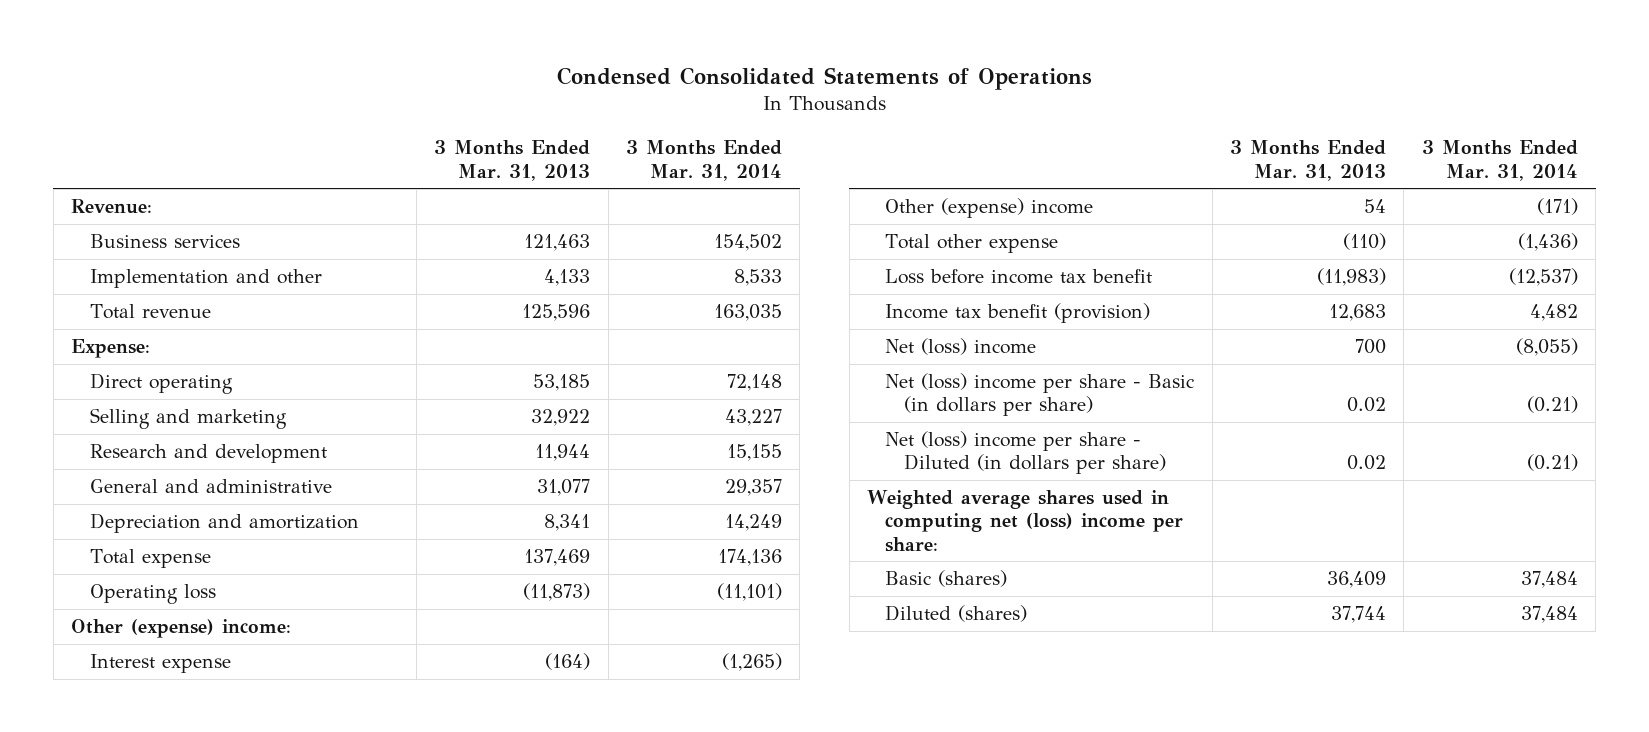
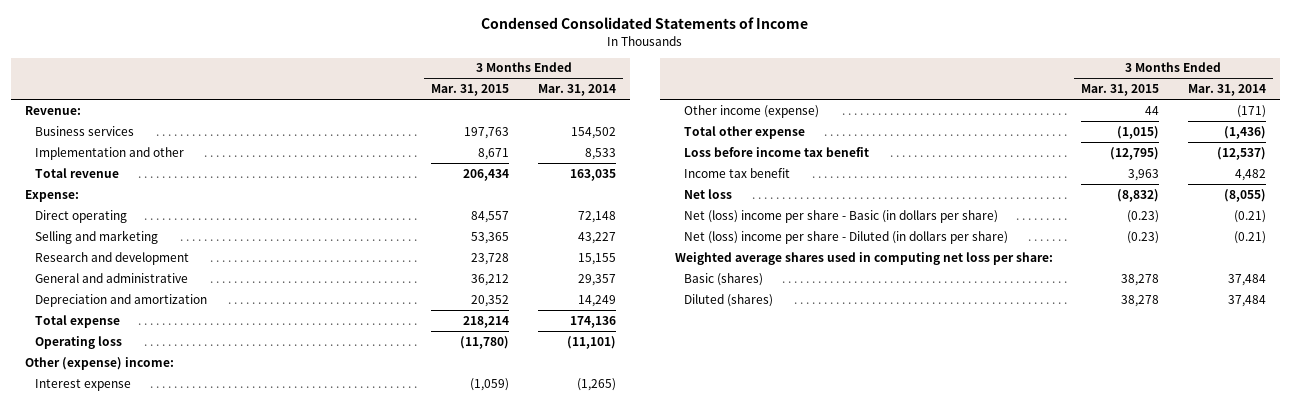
- Condensed Consolidated Statements of Operations
+ Condensed Consolidated Statements of Income
- | 3 Months Ended Mar. 31, 2013 | 3 Months Ended Mar. 31, 2014
+ | 3 Months Ended Mar. 31, 2015 | 3 Months Ended Mar. 31, 2014
- Other (expense) income | 54 | (171)
+ Other income (expense) | 44 | (171)
- Income tax benefit (provision) | 12,683 | 4,482
- Net (loss) income | 700 | (8,055)
+ Income tax benefit | 3,963 | 4,482
+ Net loss | (8,832) | (8,055)
- Weighted average shares used in computing net (loss) income per share:
+ Weighted average shares used in computing net loss per share:

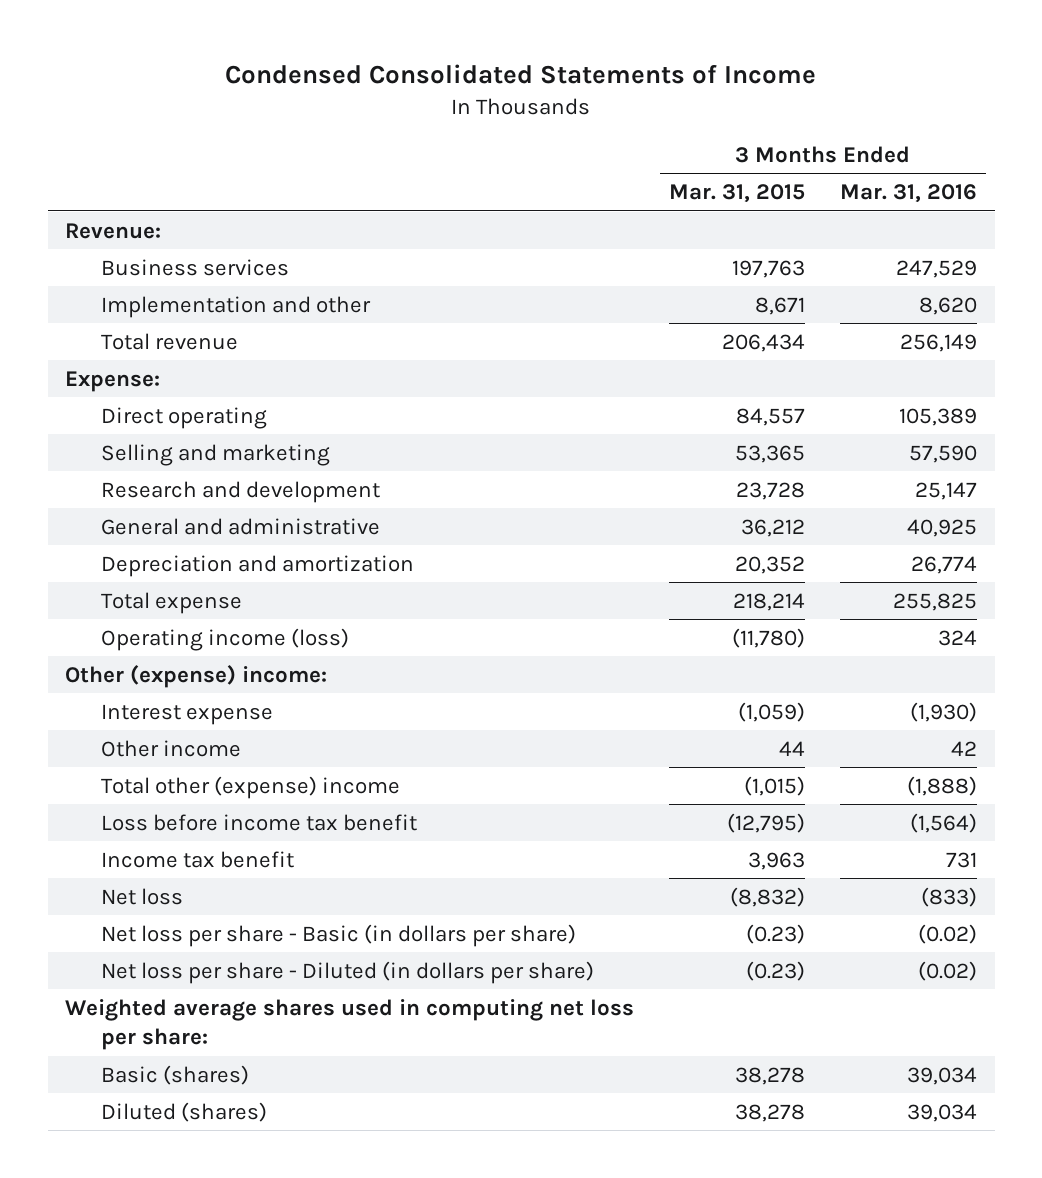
- | 3 Months Ended Mar. 31, 2015 | 3 Months Ended Mar. 31, 2014
+ | 3 Months Ended Mar. 31, 2015 | 3 Months Ended Mar. 31, 2016
- Operating loss | (11,780) | (11,101)
+ Operating income (loss) | (11,780) | 324
- Other income (expense) | 44 | (171)
- Total other expense | (1,015) | (1,436)
+ Other income | 44 | 42
+ Total other (expense) income | (1,015) | (1,888)
- Net (loss) income per share - Basic (in dollars per share) | (0.23) | (0.21)
- Net (loss) income per share - Diluted (in dollars per share) | (0.23) | (0.21)
+ Net loss per share - Basic (in dollars per share) | (0.23) | (0.02)
+ Net loss per share - Diluted (in dollars per share) | (0.23) | (0.02)

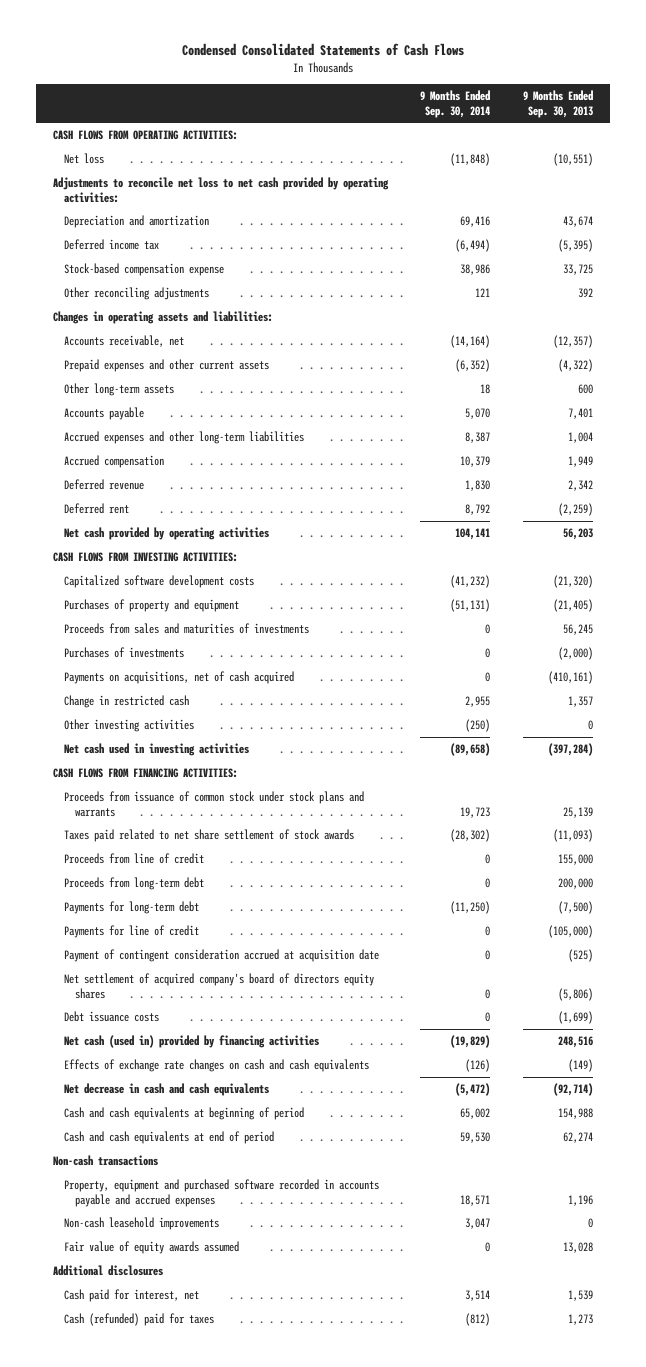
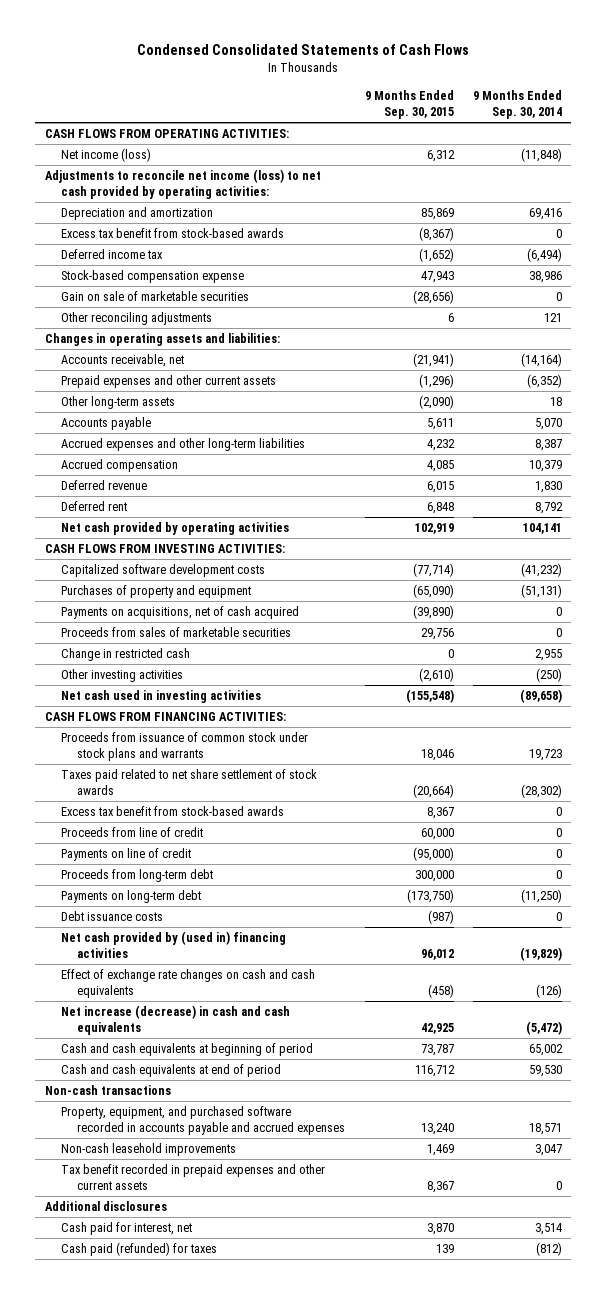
- | 9 Months Ended Sep. 30, 2014 | 9 Months Ended Sep. 30, 2013
+ | 9 Months Ended Sep. 30, 2015 | 9 Months Ended Sep. 30, 2014
- Net loss | (11,848) | (10,551)
- Adjustments to reconcile net loss to net cash provided by operating activities:
+ Net income (loss) | 6,312 | (11,848)
+ Adjustments to reconcile net income (loss) to net cash provided by operating activities:
+ Excess tax benefit from stock-based awards | (8,367) | 0
+ Gain on sale of marketable securities | (28,656) | 0
- Proceeds from sales and maturities of investments | 0 | 56,245
- Purchases of investments | 0 | (2,000)
+ Proceeds from sales of marketable securities | 29,756 | 0
+ Excess tax benefit from stock-based awards | 8,367 | 0
+ Payments on line of credit | (95,000) | 0
- Payments for long-term debt | (11,250) | (7,500)
- Payments for line of credit | 0 | (105,000)
- Payment of contingent consideration accrued at acquisition date | 0 | (525)
- Net settlement of acquired company's board of directors equity shares | 0 | (5,806)
+ Payments on long-term debt | (173,750) | (11,250)
- Net cash (used in) provided by financing activities | (19,829) | 248,516
- Effects of exchange rate changes on cash and cash equivalents | (126) | (149)
- Net decrease in cash and cash equivalents | (5,472) | (92,714)
+ Net cash provided by (used in) financing activities | 96,012 | (19,829)
+ Effect of exchange rate changes on cash and cash equivalents | (458) | (126)
+ Net increase (decrease) in cash and cash equivalents | 42,925 | (5,472)
- Property, equipment and purchased software recorded in accounts payable and accrued expenses | 18,571 | 1,196
+ Property, equipment, and purchased software recorded in accounts payable and accrued expenses | 13,240 | 18,571
- Fair value of equity awards assumed | 0 | 13,028
+ Tax benefit recorded in prepaid expenses and other current assets | 8,367 | 0
- Cash (refunded) paid for taxes | (812) | 1,273
+ Cash paid (refunded) for taxes | 139 | (812)

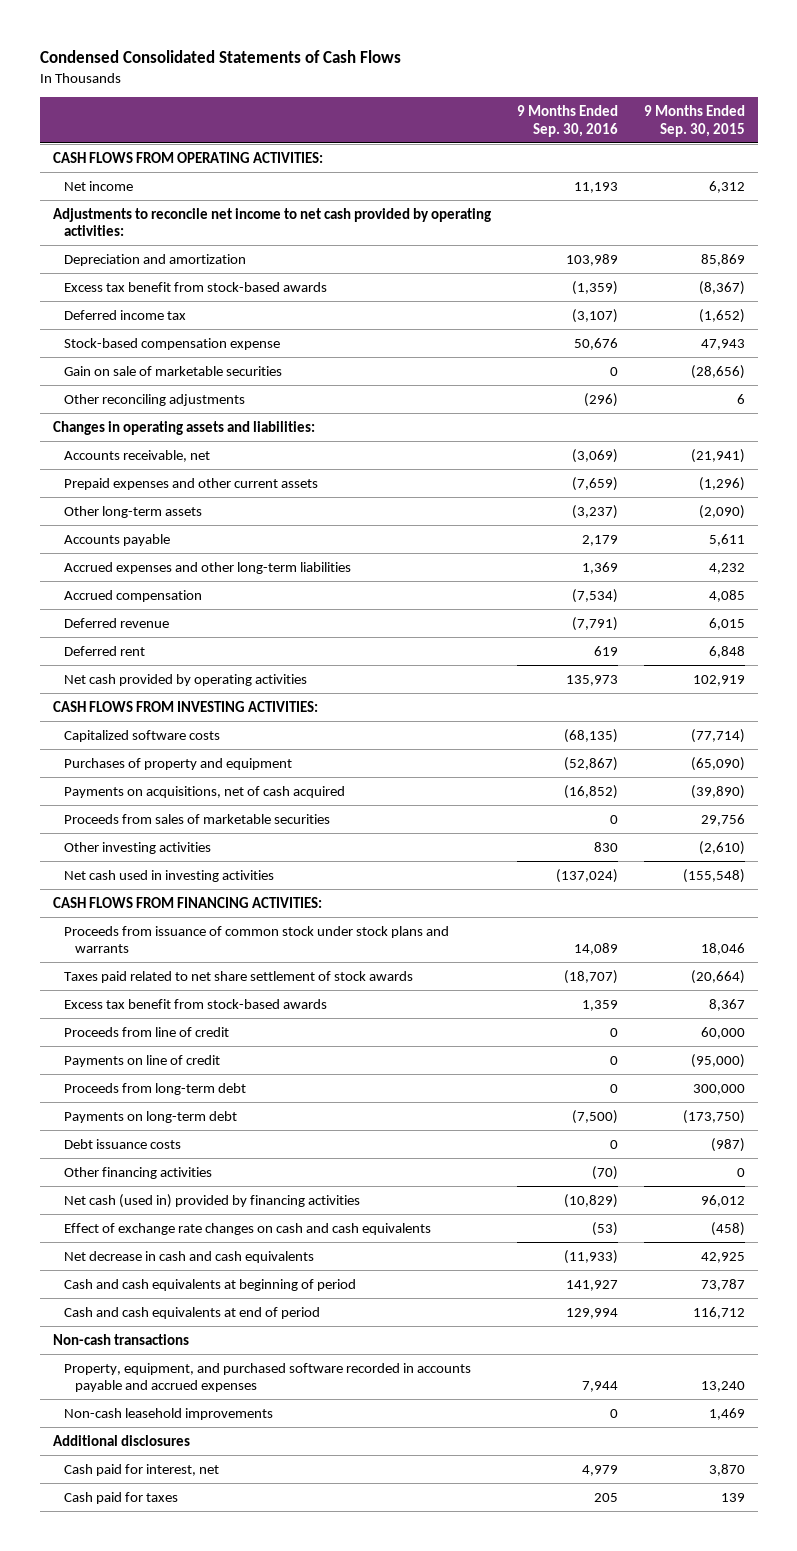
- | 9 Months Ended Sep. 30, 2015 | 9 Months Ended Sep. 30, 2014
+ | 9 Months Ended Sep. 30, 2016 | 9 Months Ended Sep. 30, 2015
- Net income (loss) | 6,312 | (11,848)
- Adjustments to reconcile net income (loss) to net cash provided by operating activities:
+ Net income | 11,193 | 6,312
+ Adjustments to reconcile net income to net cash provided by operating activities:
- Capitalized software development costs | (77,714) | (41,232)
+ Capitalized software costs | (68,135) | (77,714)
- Change in restricted cash | 0 | 2,955
- Net cash provided by (used in) financing activities | 96,012 | (19,829)
+ Other financing activities | (70) | 0
+ Net cash (used in) provided by financing activities | (10,829) | 96,012
- Net increase (decrease) in cash and cash equivalents | 42,925 | (5,472)
+ Net decrease in cash and cash equivalents | (11,933) | 42,925
- Tax benefit recorded in prepaid expenses and other current assets | 8,367 | 0
- Cash paid (refunded) for taxes | 139 | (812)
+ Cash paid for taxes | 205 | 139

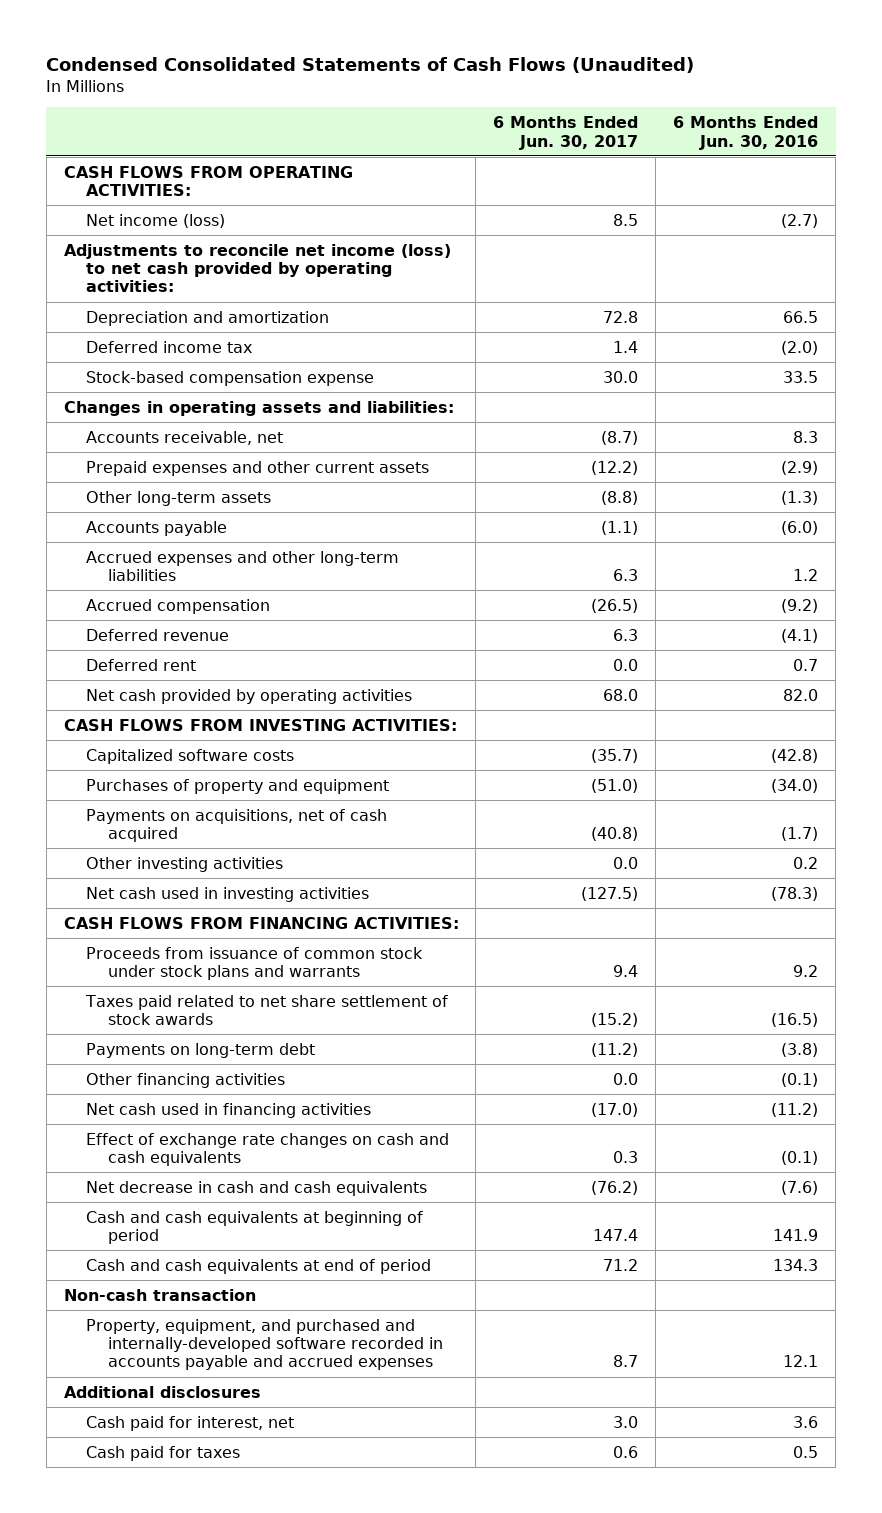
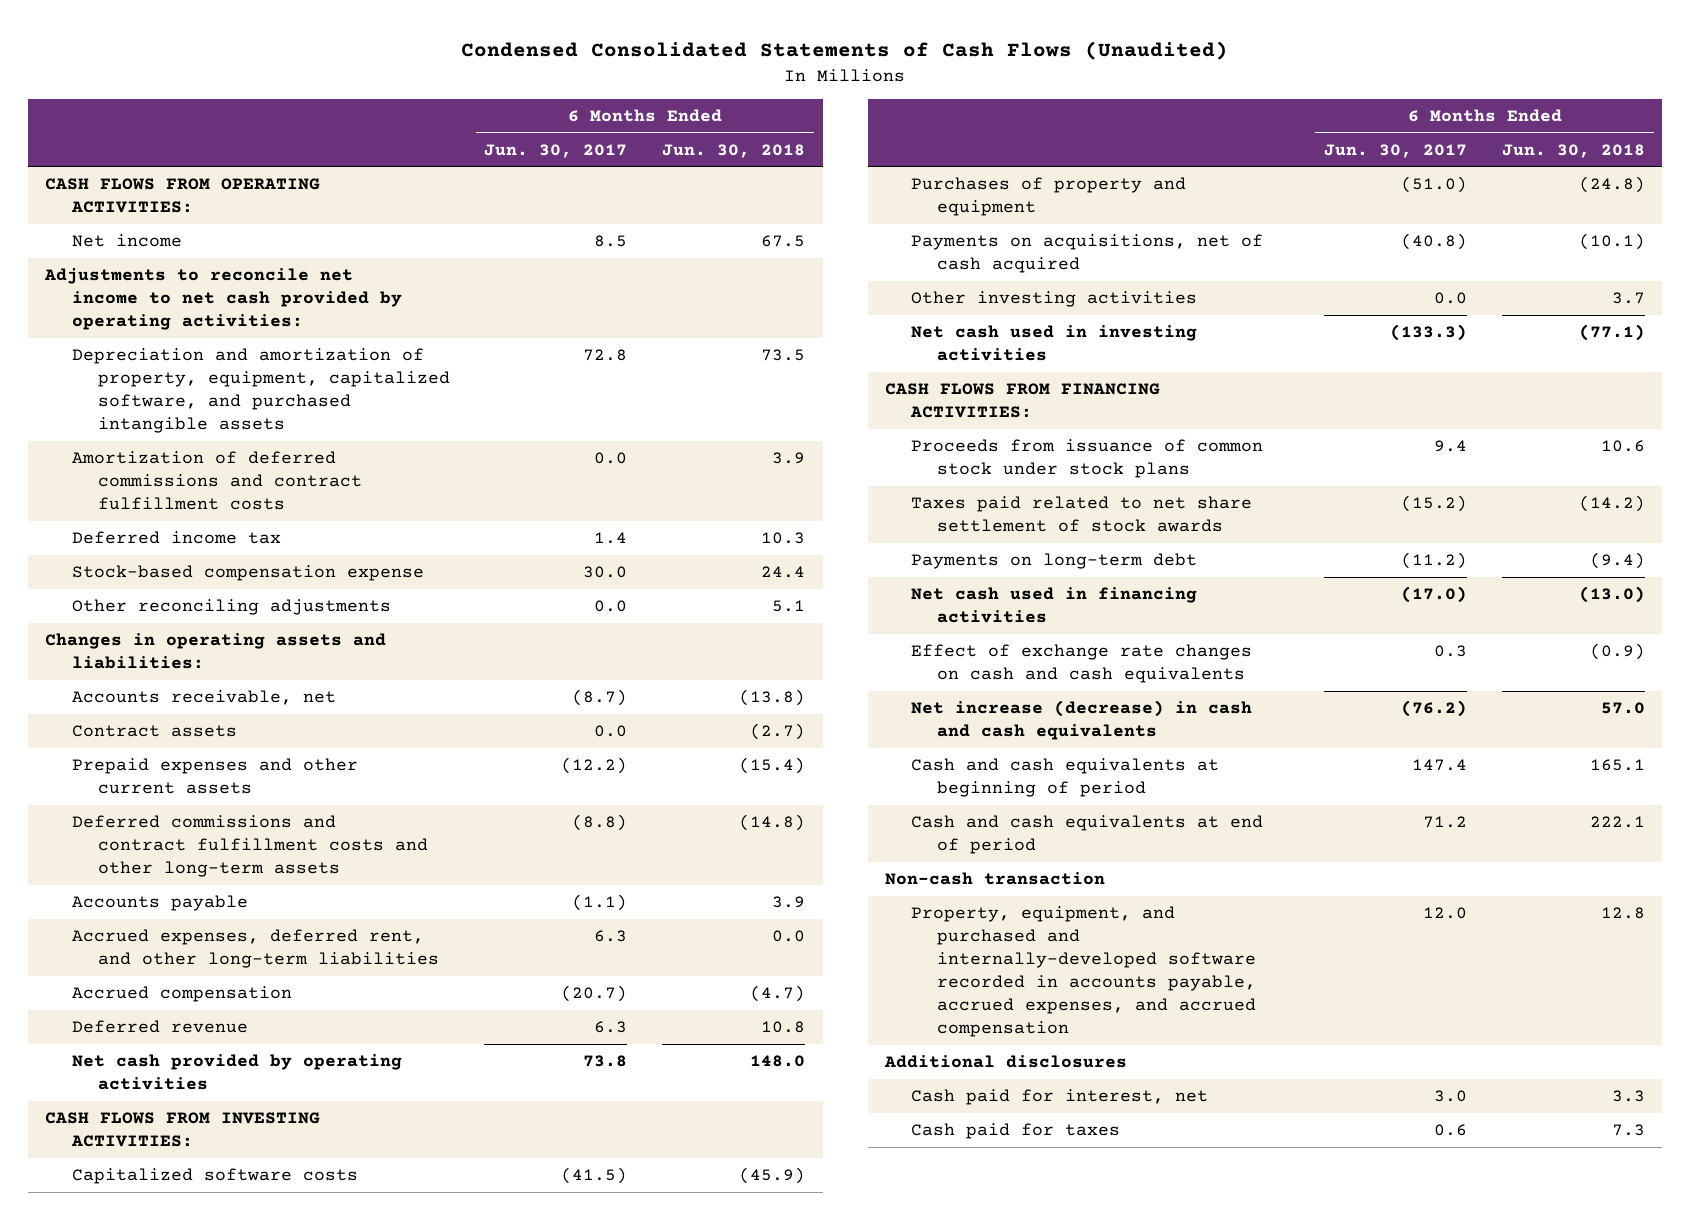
- | 6 Months Ended Jun. 30, 2017 | 6 Months Ended Jun. 30, 2016
+ | 6 Months Ended Jun. 30, 2017 | 6 Months Ended Jun. 30, 2018
- Net income (loss) | 8.5 | (2.7)
- Adjustments to reconcile net income (loss) to net cash provided by operating activities:
- Depreciation and amortization | 72.8 | 66.5
+ Net income | 8.5 | 67.5
+ Adjustments to reconcile net income to net cash provided by operating activities:
+ Depreciation and amortization of property, equipment, capitalized software, and purchased intangible assets | 72.8 | 73.5
+ Amortization of deferred commissions and contract fulfillment costs | 0.0 | 3.9
+ Other reconciling adjustments | 0.0 | 5.1
+ Contract assets | 0.0 | (2.7)
- Other long-term assets | (8.8) | (1.3)
+ Deferred commissions and contract fulfillment costs and other long-term assets | (8.8) | (14.8)
- Accrued expenses and other long-term liabilities | 6.3 | 1.2
- Accrued compensation | (26.5) | (9.2)
+ Accrued expenses, deferred rent, and other long-term liabilities | 6.3 | 0.0
+ Accrued compensation | (20.7) | (4.7)
- Deferred rent | 0.0 | 0.7
- Net cash provided by operating activities | 68.0 | 82.0
+ Net cash provided by operating activities | 73.8 | 148.0
- Capitalized software costs | (35.7) | (42.8)
+ Capitalized software costs | (41.5) | (45.9)
- Net cash used in investing activities | (127.5) | (78.3)
+ Net cash used in investing activities | (133.3) | (77.1)
- Proceeds from issuance of common stock under stock plans and warrants | 9.4 | 9.2
+ Proceeds from issuance of common stock under stock plans | 9.4 | 10.6
- Other financing activities | 0.0 | (0.1)
- Net decrease in cash and cash equivalents | (76.2) | (7.6)
+ Net increase (decrease) in cash and cash equivalents | (76.2) | 57.0
- Property, equipment, and purchased and internally-developed software recorded in accounts payable and accrued expenses | 8.7 | 12.1
+ Property, equipment, and purchased and internally-developed software recorded in accounts payable, accrued expenses, and accrued compensation | 12.0 | 12.8

